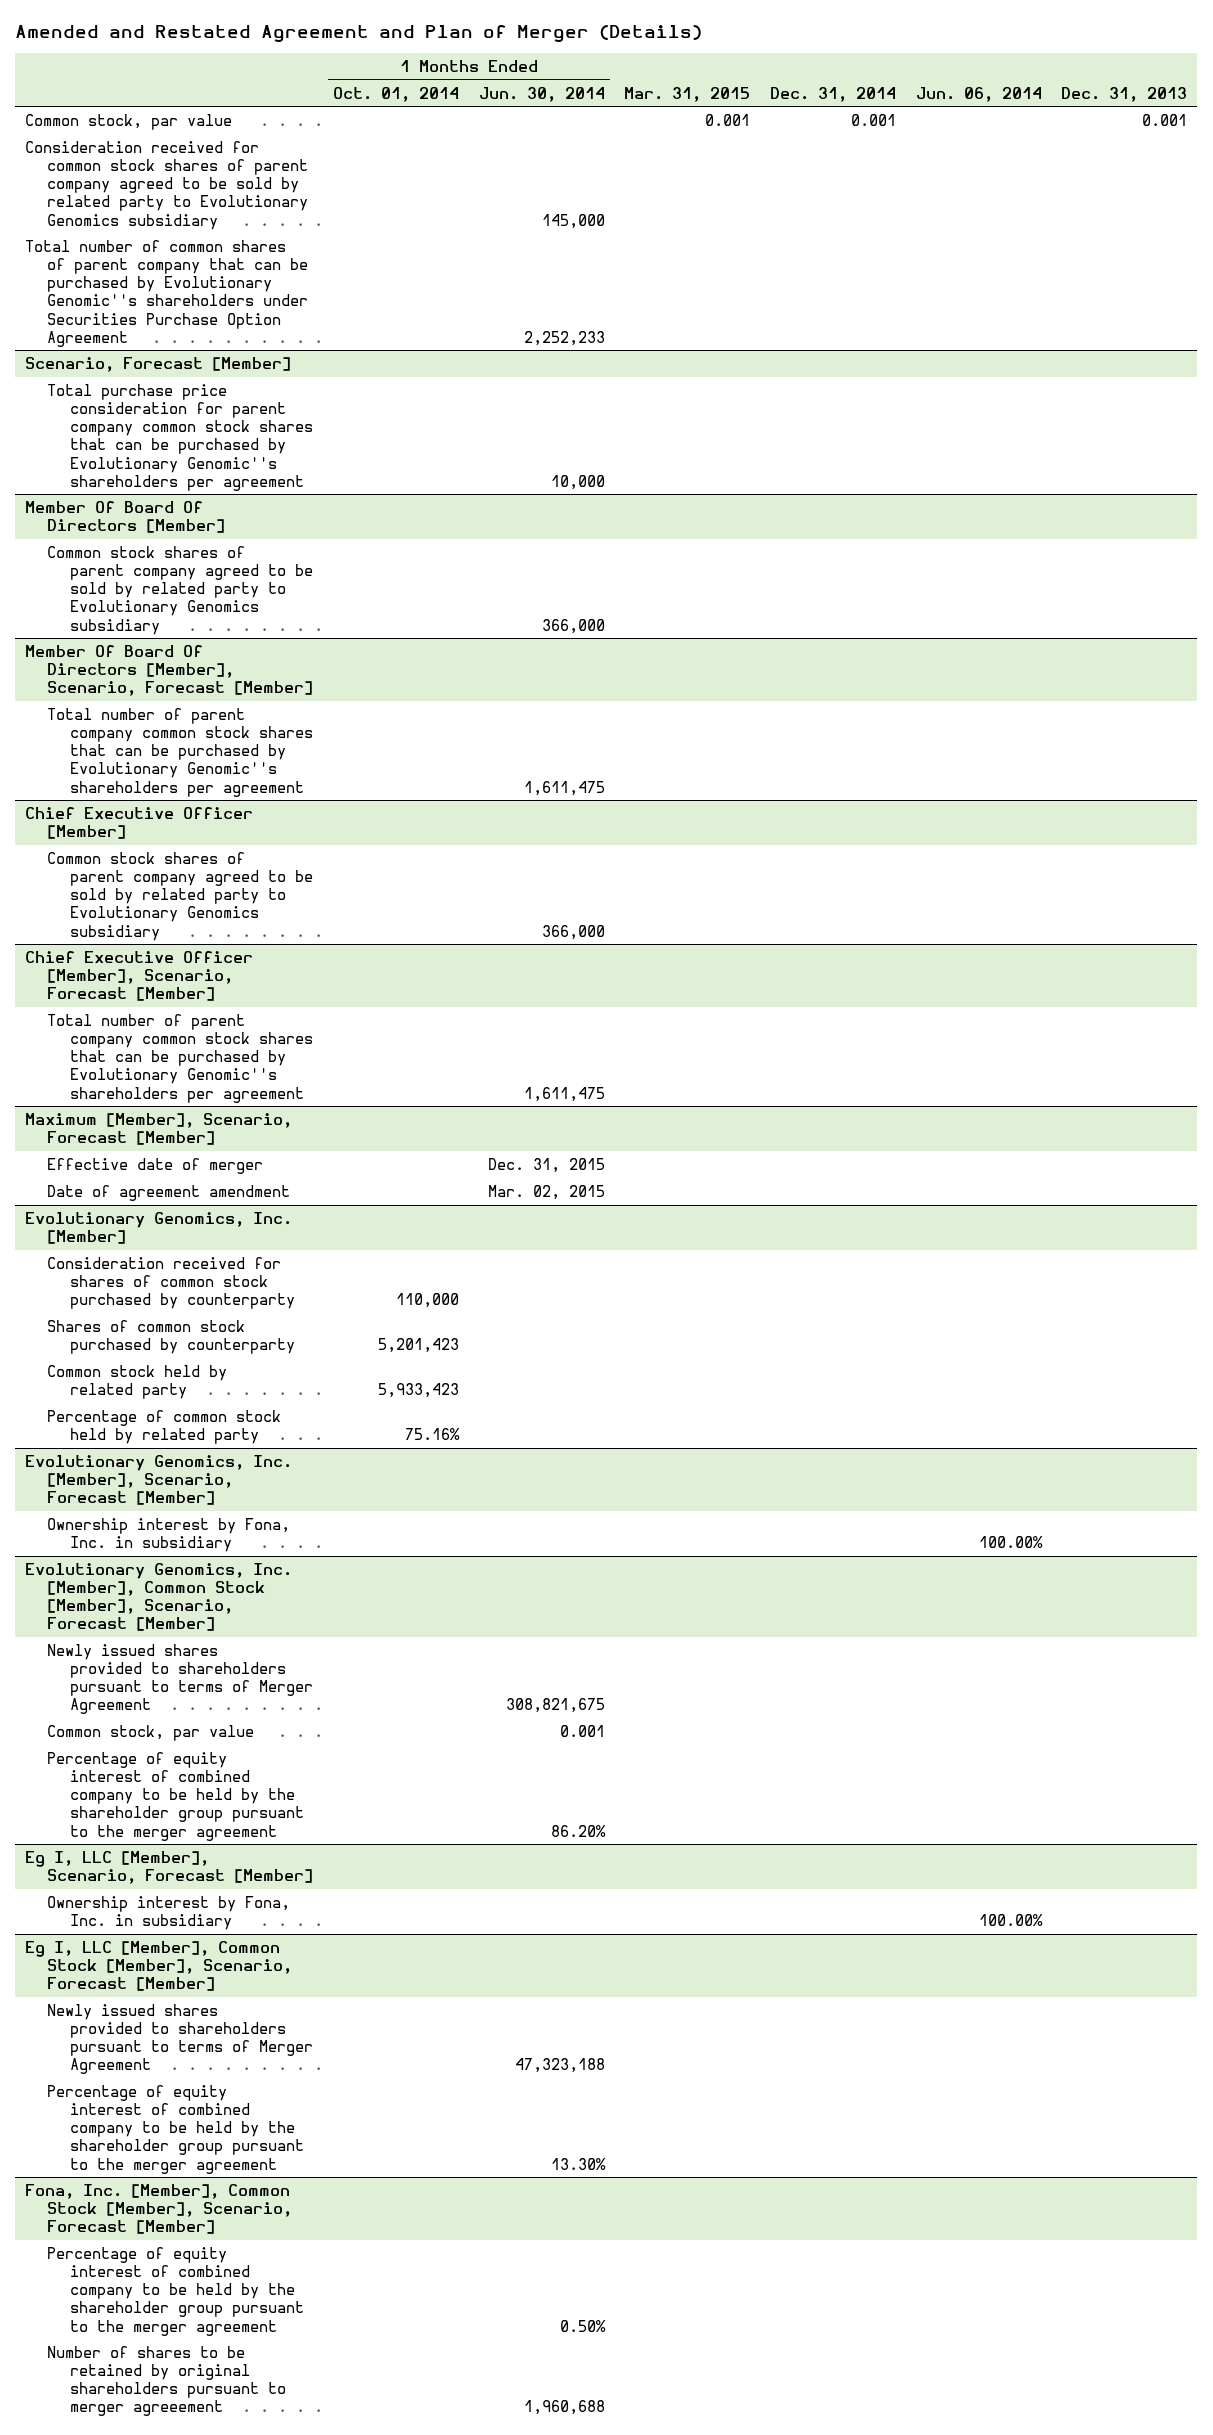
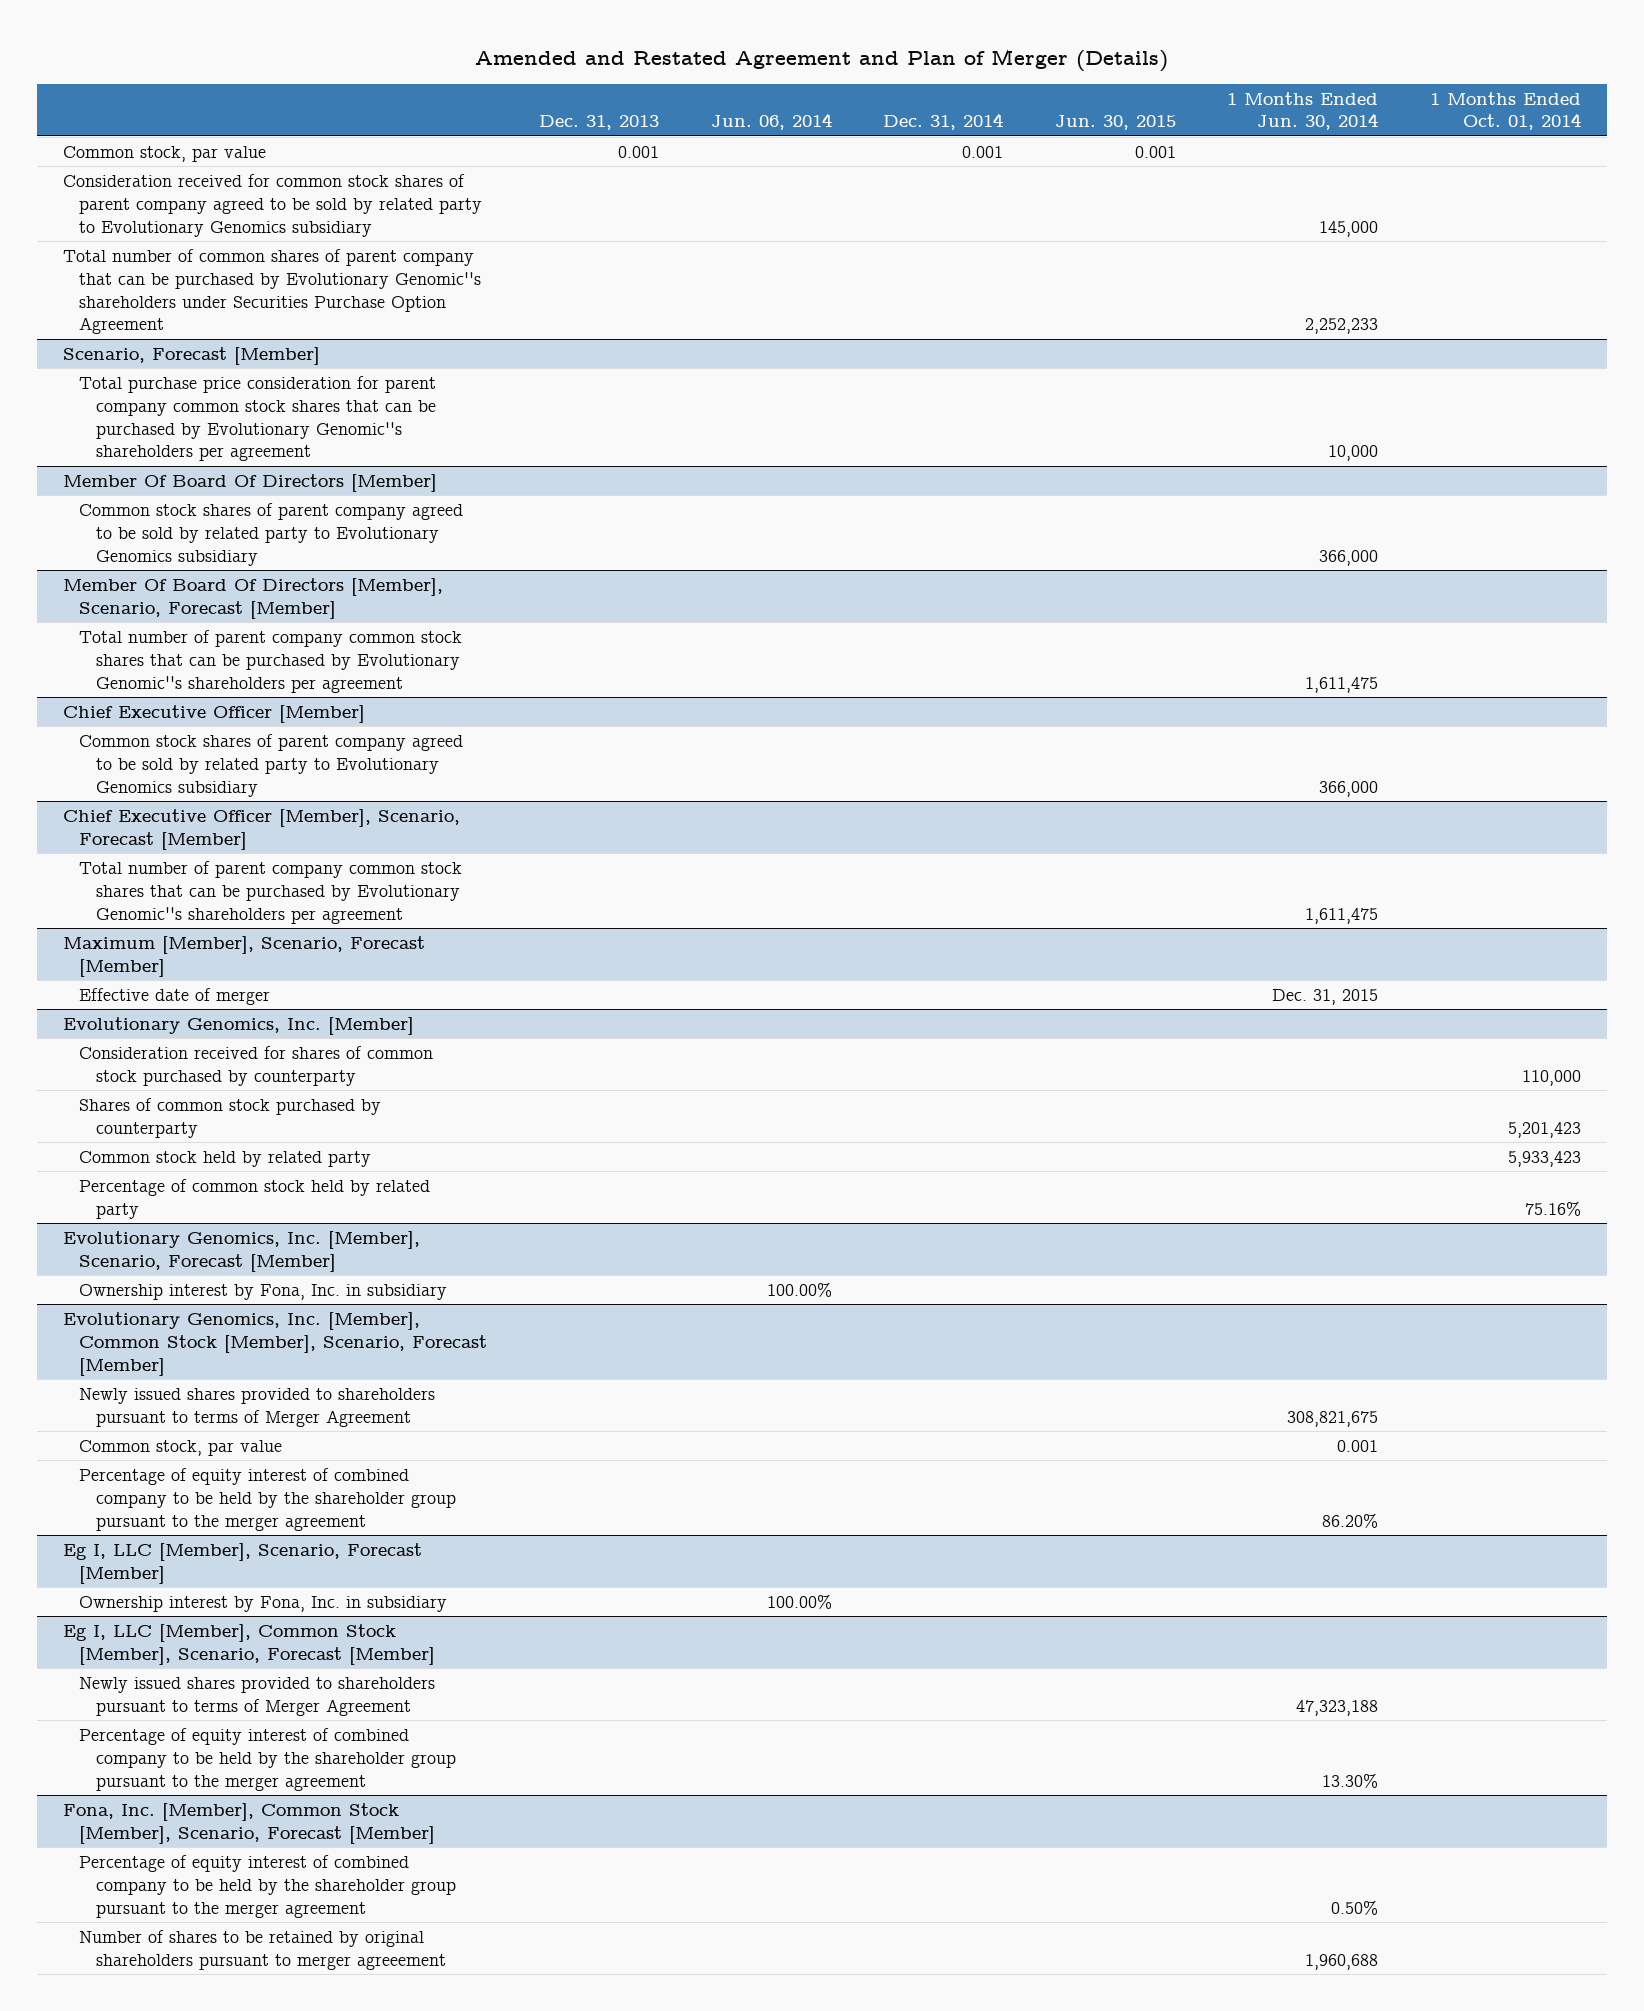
- | 1 Months Ended Oct. 01, 2014 | 1 Months Ended Jun. 30, 2014 | Mar. 31, 2015 | Dec. 31, 2014 | Jun. 06, 2014 | Dec. 31, 2013
+ | Dec. 31, 2013 | Jun. 06, 2014 | Dec. 31, 2014 | Jun. 30, 2015 | 1 Months Ended Jun. 30, 2014 | 1 Months Ended Oct. 01, 2014
@ Maximum [Member], Scenario, Forecast [Member]
- Date of agreement amendment | | Mar. 02, 2015 | | | |

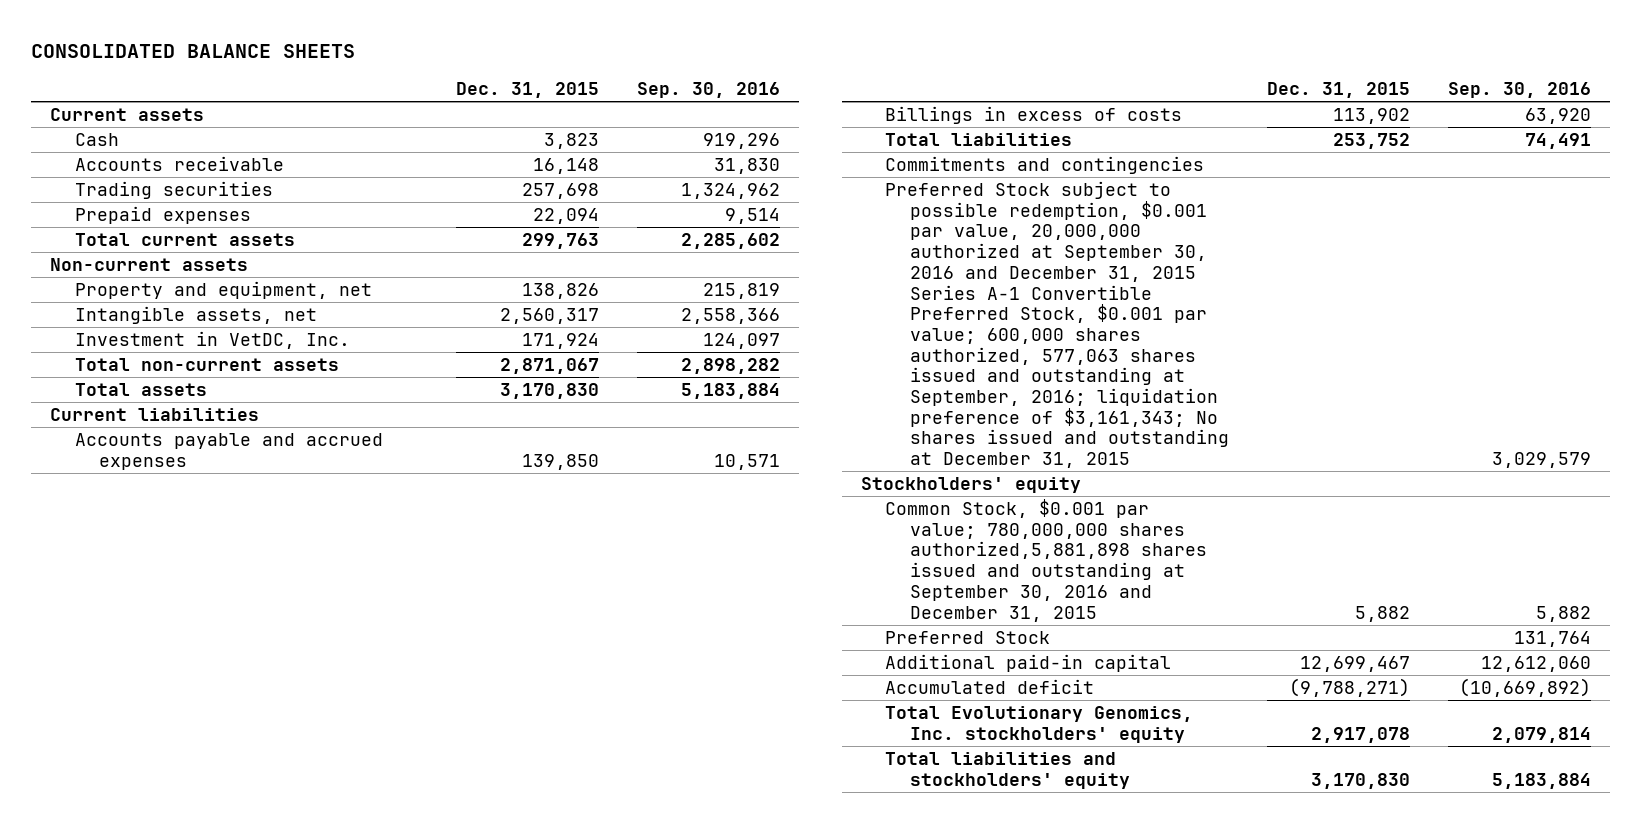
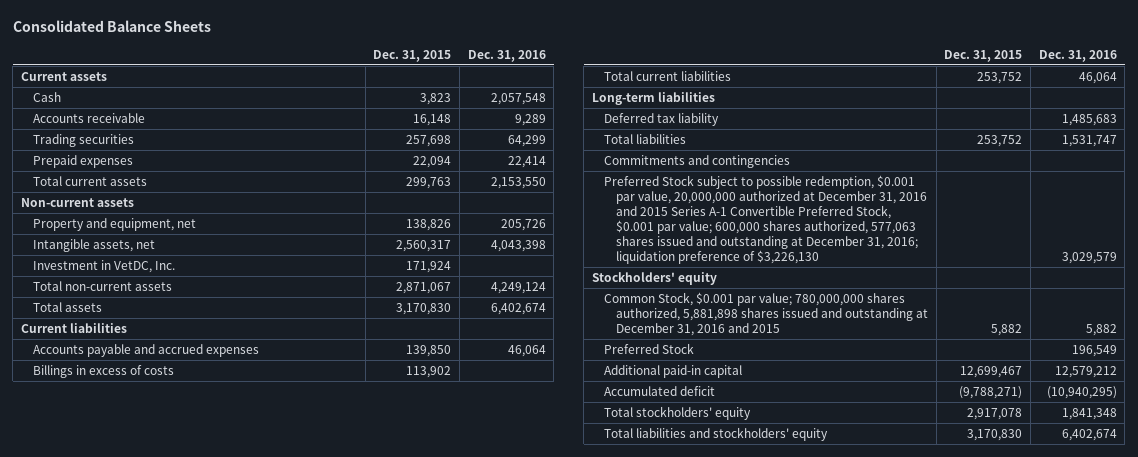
- CONSOLIDATED BALANCE SHEETS
+ Consolidated Balance Sheets
- | Dec. 31, 2015 | Sep. 30, 2016
+ | Dec. 31, 2015 | Dec. 31, 2016
+ Total current liabilities | 253,752 | 46,064
+ Long-term liabilities
+ Deferred tax liability | | 1,485,683
- Preferred Stock subject to possible redemption, $0.001 par value, 20,000,000 authorized at September 30, 2016 and December 31, 2015 Series A-1 Convertible Preferred Stock, $0.001 par value; 600,000 shares authorized, 577,063 shares issued and outstanding at September, 2016; liquidation preference of $3,161,343; No shares issued and outstanding at December 31, 2015 | | 3,029,579
+ Preferred Stock subject to possible redemption, $0.001 par value, 20,000,000 authorized at December 31, 2016 and 2015 Series A-1 Convertible Preferred Stock, $0.001 par value; 600,000 shares authorized, 577,063 shares issued and outstanding at December 31, 2016; liquidation preference of $3,226,130 | | 3,029,579
- Common Stock, $0.001 par value; 780,000,000 shares authorized,5,881,898 shares issued and outstanding at September 30, 2016 and December 31, 2015 | 5,882 | 5,882
+ Common Stock, $0.001 par value; 780,000,000 shares authorized, 5,881,898 shares issued and outstanding at December 31, 2016 and 2015 | 5,882 | 5,882
- Total Evolutionary Genomics, Inc. stockholders' equity | 2,917,078 | 2,079,814
+ Total stockholders' equity | 2,917,078 | 1,841,348

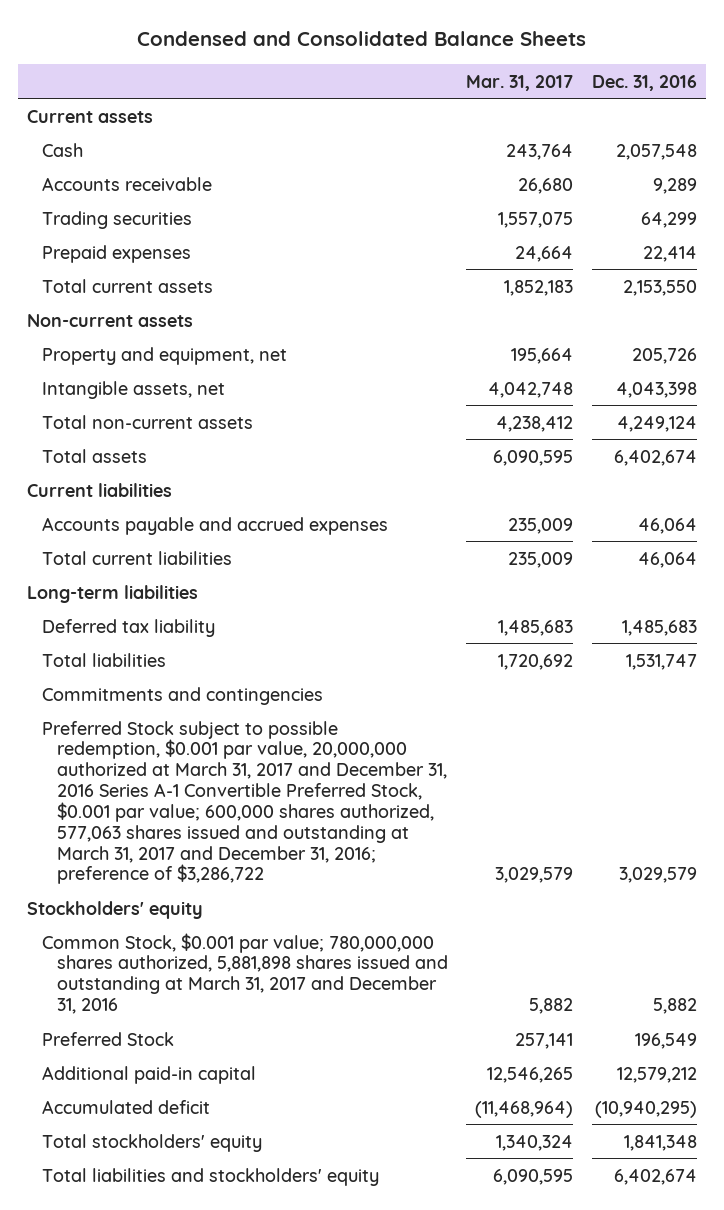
- Consolidated Balance Sheets
+ Condensed and Consolidated Balance Sheets
- | Dec. 31, 2015 | Dec. 31, 2016
+ | Mar. 31, 2017 | Dec. 31, 2016
- Investment in VetDC, Inc. | 171,924 |
- Billings in excess of costs | 113,902 |
- Preferred Stock subject to possible redemption, $0.001 par value, 20,000,000 authorized at December 31, 2016 and 2015 Series A-1 Convertible Preferred Stock, $0.001 par value; 600,000 shares authorized, 577,063 shares issued and outstanding at December 31, 2016; liquidation preference of $3,226,130 | | 3,029,579
+ Preferred Stock subject to possible redemption, $0.001 par value, 20,000,000 authorized at March 31, 2017 and December 31, 2016 Series A-1 Convertible Preferred Stock, $0.001 par value; 600,000 shares authorized, 577,063 shares issued and outstanding at March 31, 2017 and December 31, 2016; preference of $3,286,722 | 3,029,579 | 3,029,579
- Common Stock, $0.001 par value; 780,000,000 shares authorized, 5,881,898 shares issued and outstanding at December 31, 2016 and 2015 | 5,882 | 5,882
+ Common Stock, $0.001 par value; 780,000,000 shares authorized, 5,881,898 shares issued and outstanding at March 31, 2017 and December 31, 2016 | 5,882 | 5,882

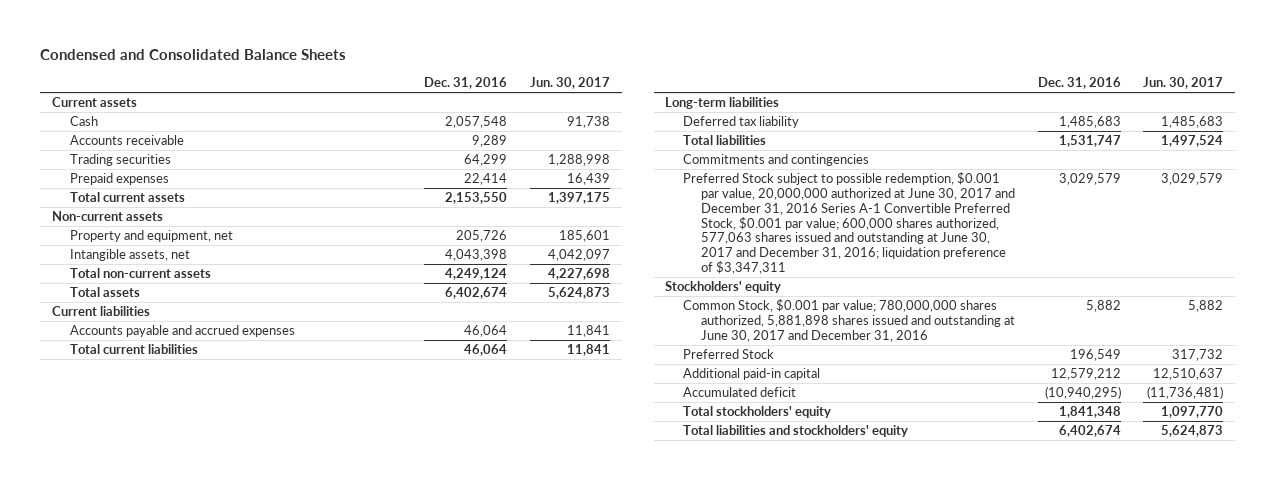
- | Mar. 31, 2017 | Dec. 31, 2016
+ | Dec. 31, 2016 | Jun. 30, 2017
- Preferred Stock subject to possible redemption, $0.001 par value, 20,000,000 authorized at March 31, 2017 and December 31, 2016 Series A-1 Convertible Preferred Stock, $0.001 par value; 600,000 shares authorized, 577,063 shares issued and outstanding at March 31, 2017 and December 31, 2016; preference of $3,286,722 | 3,029,579 | 3,029,579
+ Preferred Stock subject to possible redemption, $0.001 par value, 20,000,000 authorized at June 30, 2017 and December 31, 2016 Series A-1 Convertible Preferred Stock, $0.001 par value; 600,000 shares authorized, 577,063 shares issued and outstanding at June 30, 2017 and December 31, 2016; liquidation preference of $3,347,311 | 3,029,579 | 3,029,579
- Common Stock, $0.001 par value; 780,000,000 shares authorized, 5,881,898 shares issued and outstanding at March 31, 2017 and December 31, 2016 | 5,882 | 5,882
+ Common Stock, $0.001 par value; 780,000,000 shares authorized, 5,881,898 shares issued and outstanding at June 30, 2017 and December 31, 2016 | 5,882 | 5,882

